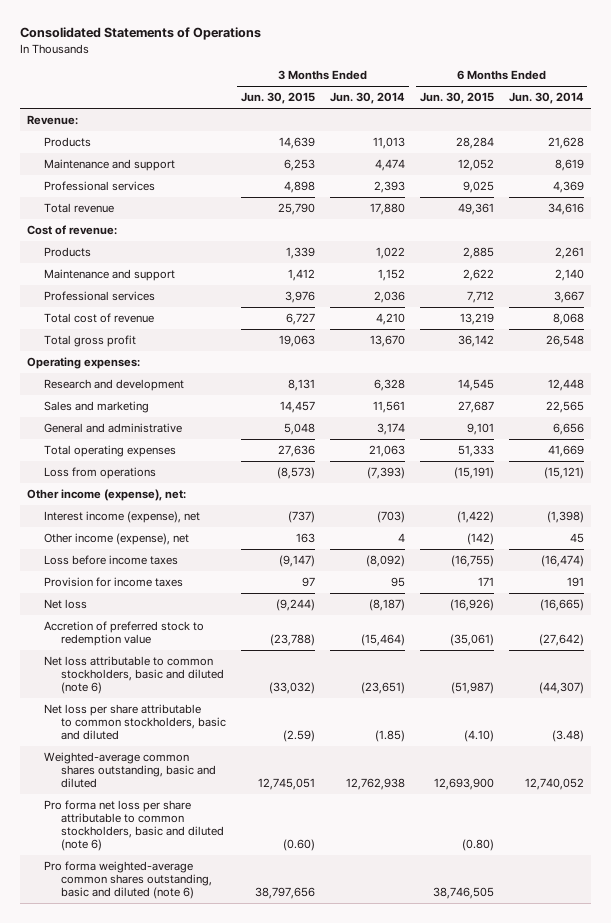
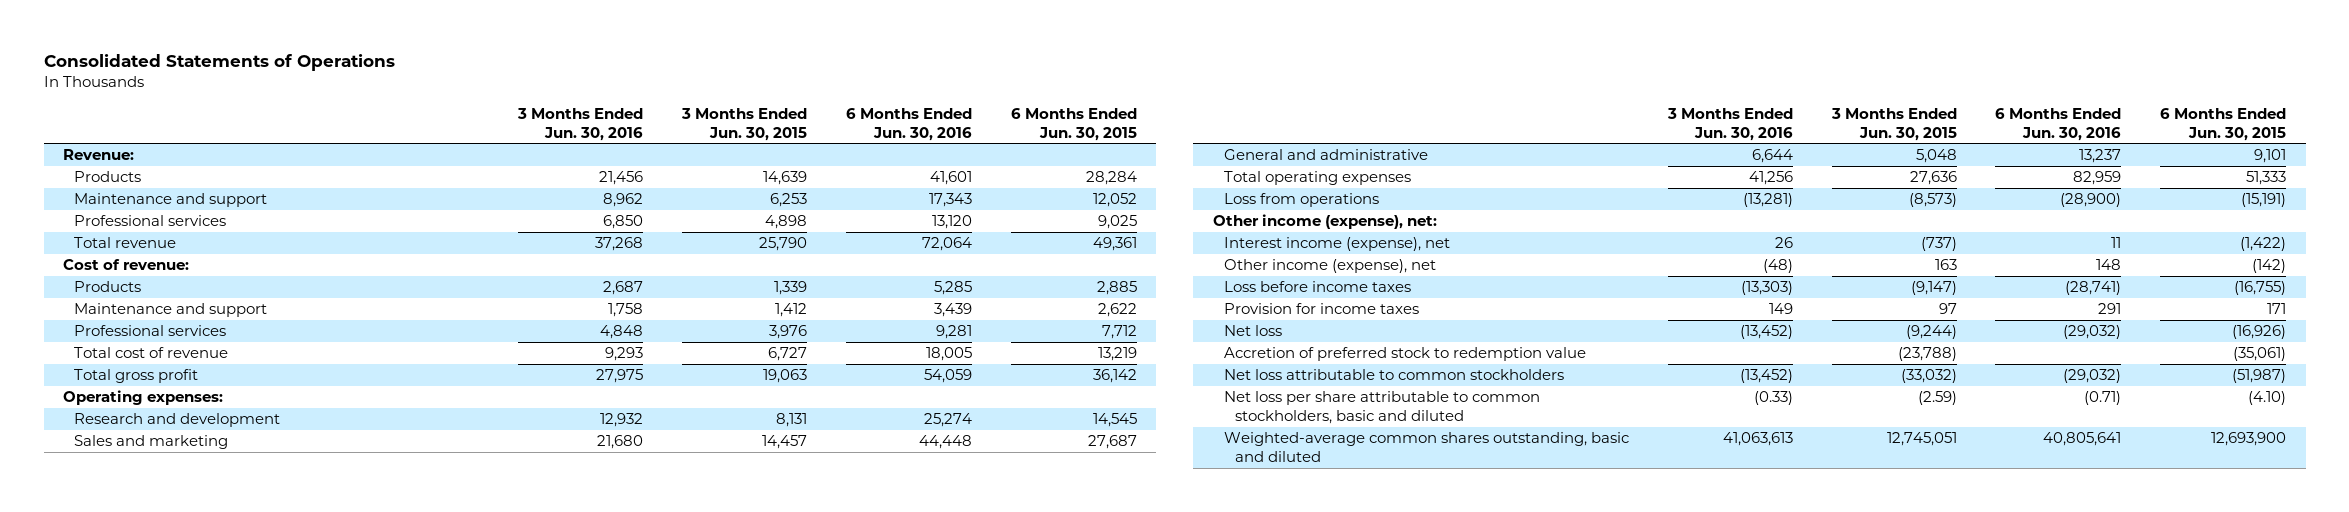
- | 3 Months Ended Jun. 30, 2015 | 3 Months Ended Jun. 30, 2014 | 6 Months Ended Jun. 30, 2015 | 6 Months Ended Jun. 30, 2014
+ | 3 Months Ended Jun. 30, 2016 | 3 Months Ended Jun. 30, 2015 | 6 Months Ended Jun. 30, 2016 | 6 Months Ended Jun. 30, 2015
- Net loss attributable to common stockholders, basic and diluted (note 6) | (33,032) | (23,651) | (51,987) | (44,307)
+ Net loss attributable to common stockholders | (13,452) | (33,032) | (29,032) | (51,987)
- Pro forma net loss per share attributable to common stockholders, basic and diluted (note 6) | (0.60) | | (0.80) |
- Pro forma weighted-average common shares outstanding, basic and diluted (note 6) | 38,797,656 | | 38,746,505 |

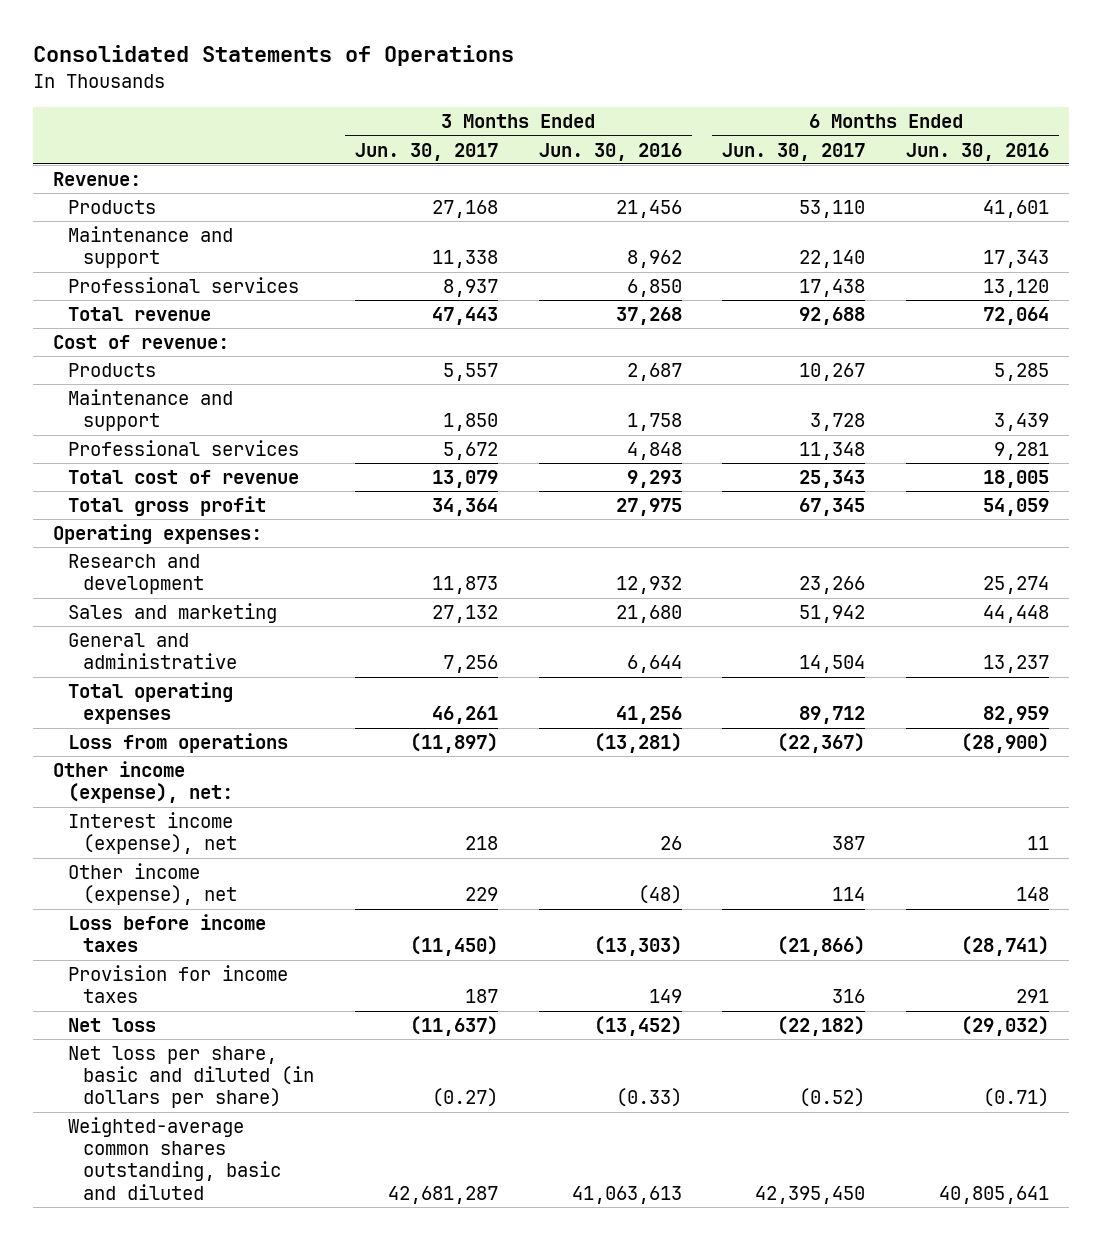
- | 3 Months Ended Jun. 30, 2016 | 3 Months Ended Jun. 30, 2015 | 6 Months Ended Jun. 30, 2016 | 6 Months Ended Jun. 30, 2015
+ | 3 Months Ended Jun. 30, 2017 | 3 Months Ended Jun. 30, 2016 | 6 Months Ended Jun. 30, 2017 | 6 Months Ended Jun. 30, 2016
- Accretion of preferred stock to redemption value | | (23,788) | | (35,061)
- Net loss attributable to common stockholders | (13,452) | (33,032) | (29,032) | (51,987)
- Net loss per share attributable to common stockholders, basic and diluted | (0.33) | (2.59) | (0.71) | (4.10)
+ Net loss per share, basic and diluted (in dollars per share) | (0.27) | (0.33) | (0.52) | (0.71)

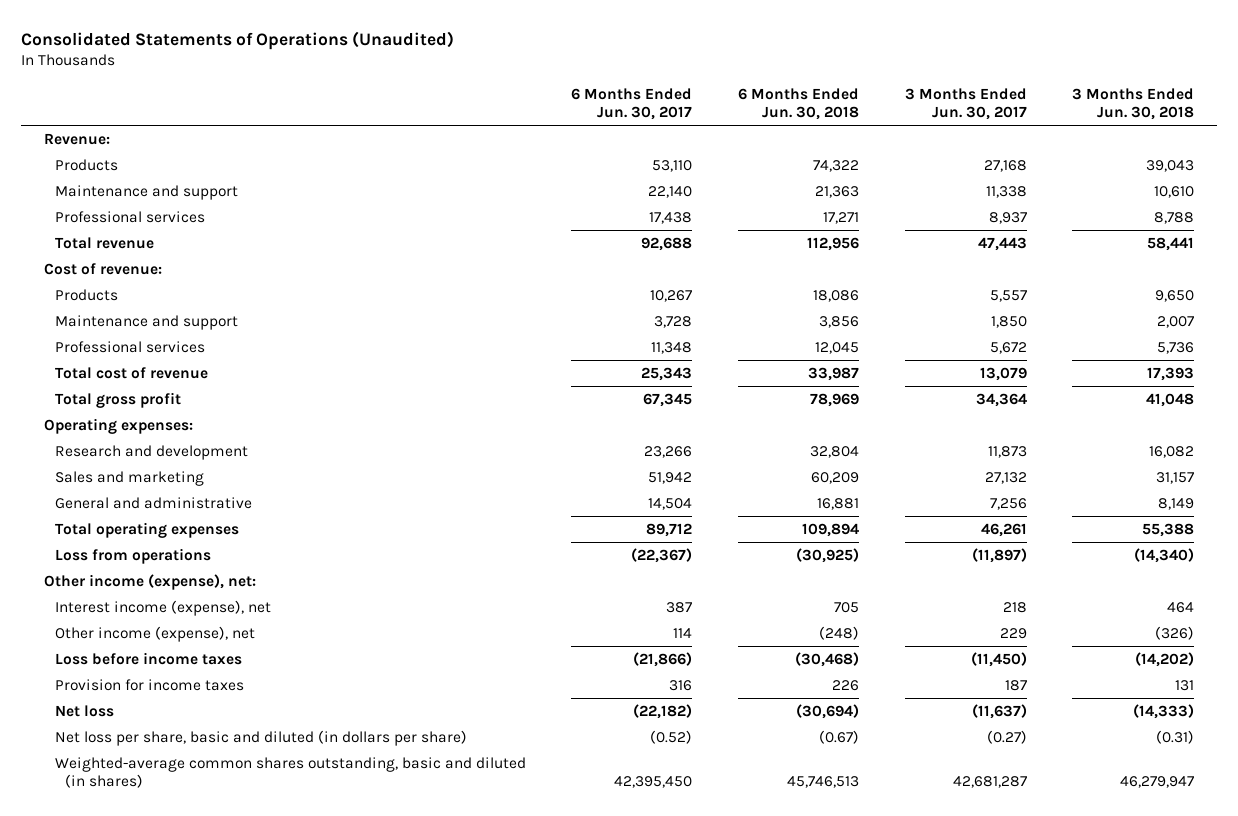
- Consolidated Statements of Operations
+ Consolidated Statements of Operations (Unaudited)
- | 3 Months Ended Jun. 30, 2017 | 3 Months Ended Jun. 30, 2016 | 6 Months Ended Jun. 30, 2017 | 6 Months Ended Jun. 30, 2016
+ | 6 Months Ended Jun. 30, 2017 | 6 Months Ended Jun. 30, 2018 | 3 Months Ended Jun. 30, 2017 | 3 Months Ended Jun. 30, 2018
- Weighted-average common shares outstanding, basic and diluted | 42,681,287 | 41,063,613 | 42,395,450 | 40,805,641
+ Weighted-average common shares outstanding, basic and diluted (in shares) | 42,395,450 | 45,746,513 | 42,681,287 | 46,279,947

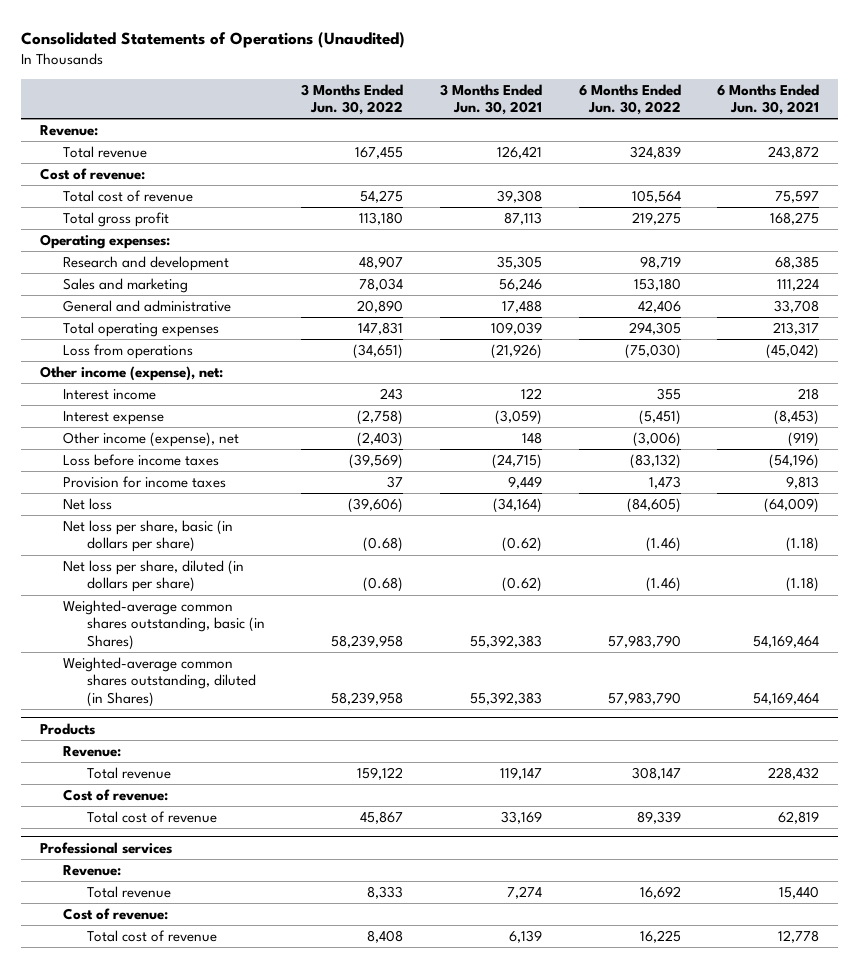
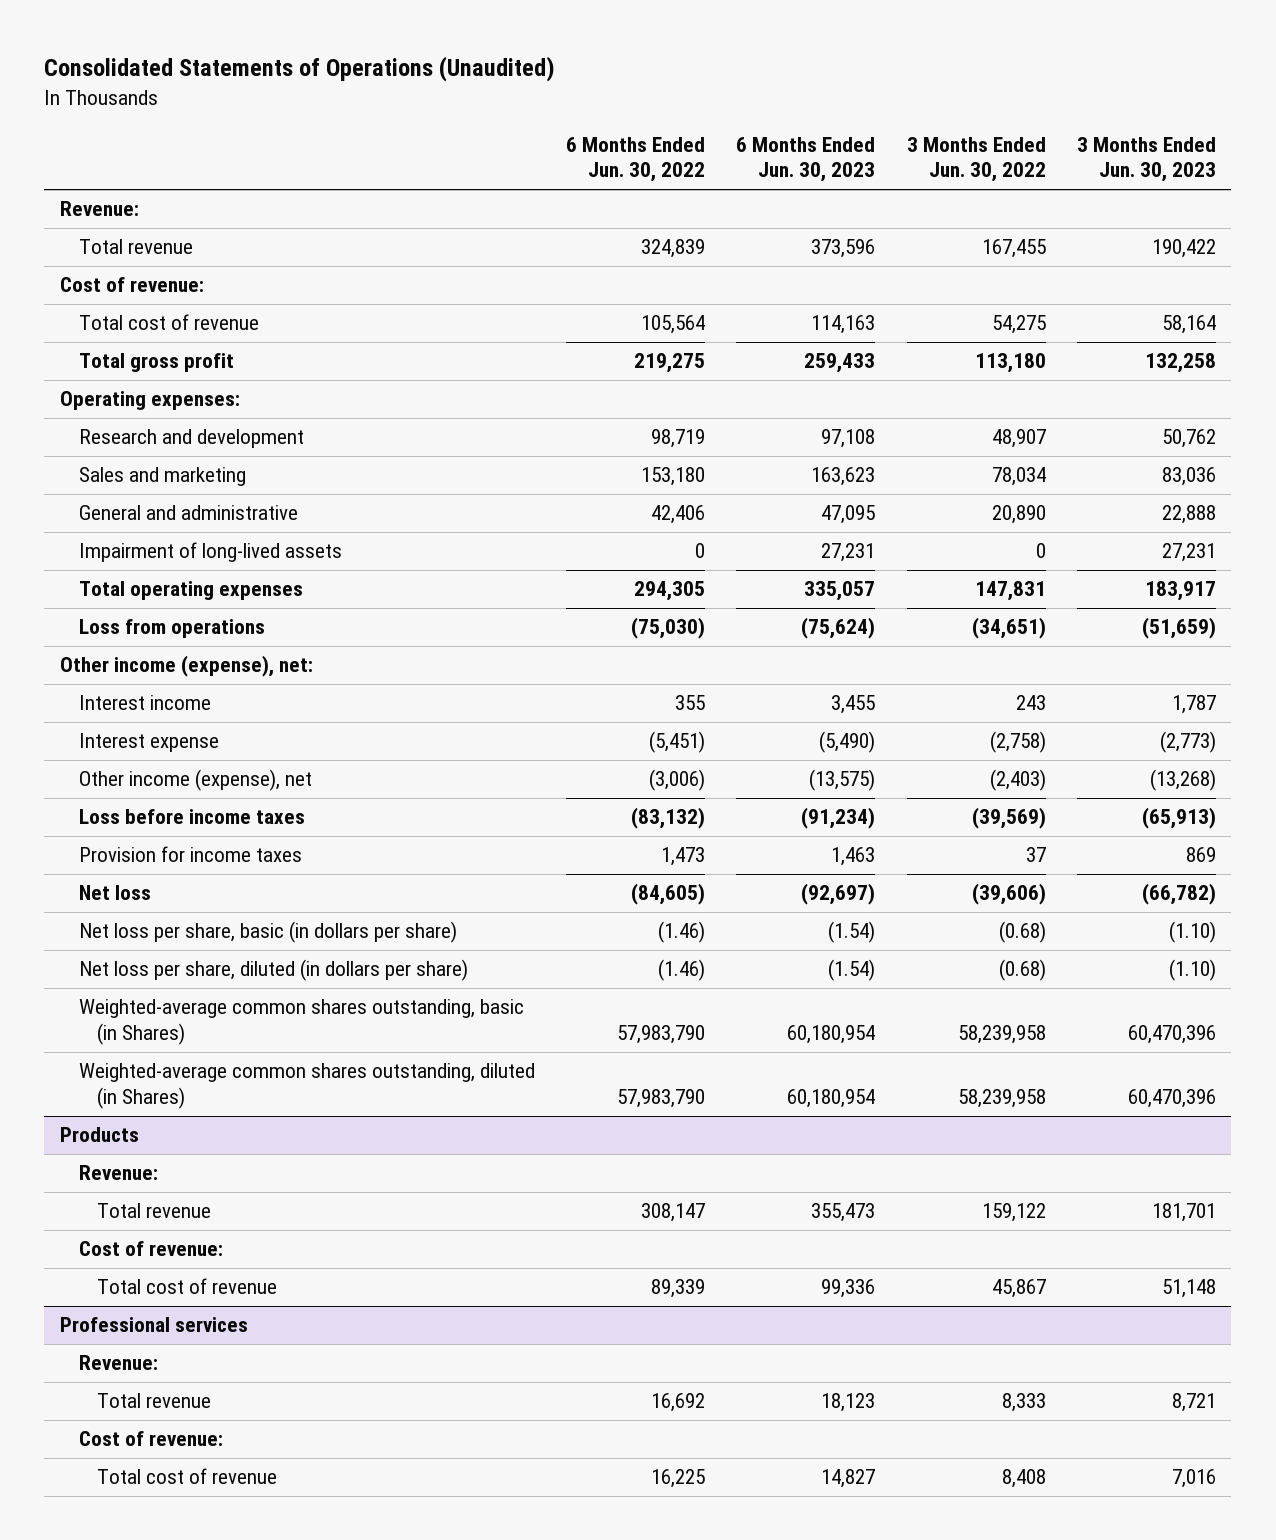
- | 3 Months Ended Jun. 30, 2022 | 3 Months Ended Jun. 30, 2021 | 6 Months Ended Jun. 30, 2022 | 6 Months Ended Jun. 30, 2021
+ | 6 Months Ended Jun. 30, 2022 | 6 Months Ended Jun. 30, 2023 | 3 Months Ended Jun. 30, 2022 | 3 Months Ended Jun. 30, 2023
+ Impairment of long-lived assets | 0 | 27,231 | 0 | 27,231

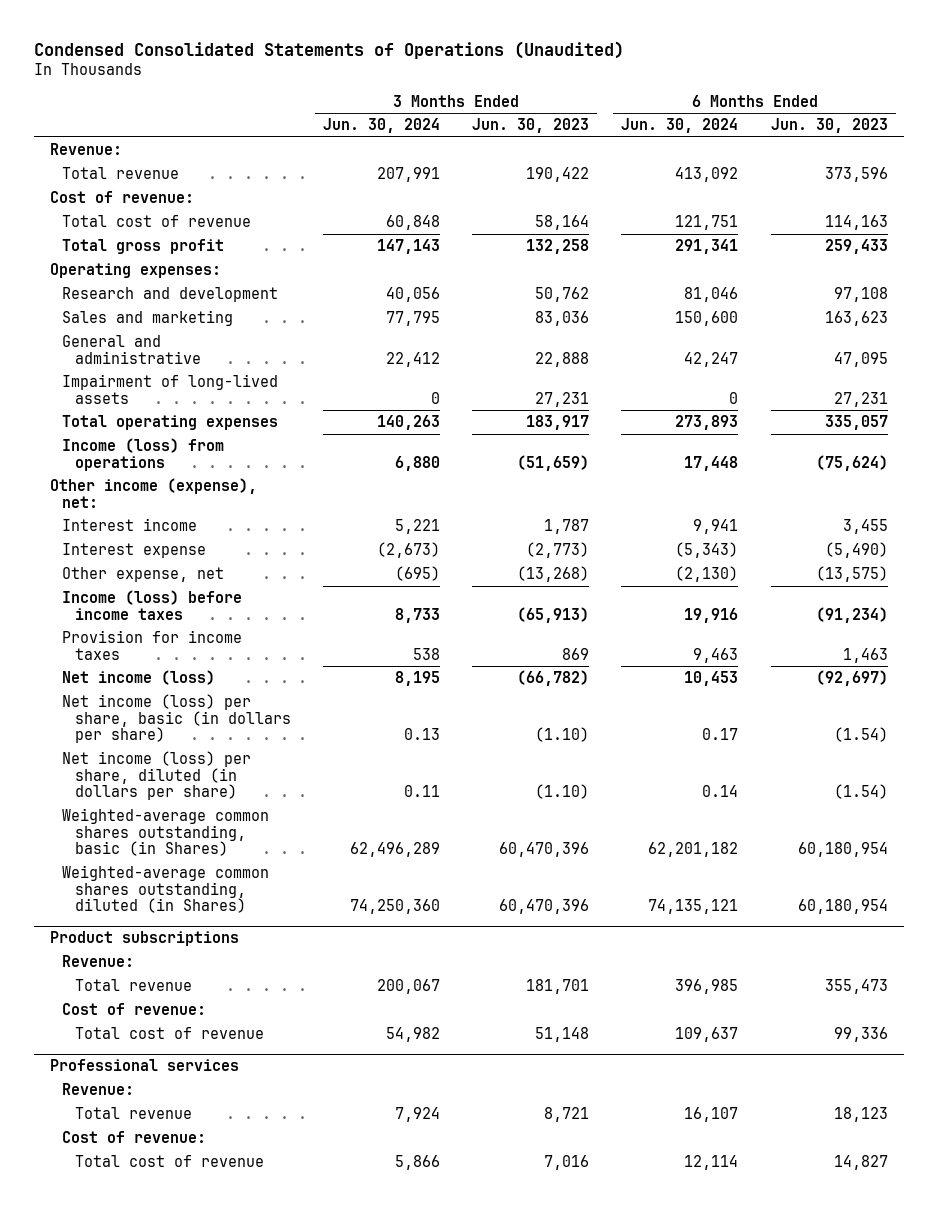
- Consolidated Statements of Operations (Unaudited)
+ Condensed Consolidated Statements of Operations (Unaudited)
- | 6 Months Ended Jun. 30, 2022 | 6 Months Ended Jun. 30, 2023 | 3 Months Ended Jun. 30, 2022 | 3 Months Ended Jun. 30, 2023
+ | 3 Months Ended Jun. 30, 2024 | 3 Months Ended Jun. 30, 2023 | 6 Months Ended Jun. 30, 2024 | 6 Months Ended Jun. 30, 2023
- Loss from operations | (75,030) | (75,624) | (34,651) | (51,659)
+ Income (loss) from operations | 6,880 | (51,659) | 17,448 | (75,624)
- Other income (expense), net | (3,006) | (13,575) | (2,403) | (13,268)
- Loss before income taxes | (83,132) | (91,234) | (39,569) | (65,913)
+ Other expense, net | (695) | (13,268) | (2,130) | (13,575)
+ Income (loss) before income taxes | 8,733 | (65,913) | 19,916 | (91,234)
- Net loss | (84,605) | (92,697) | (39,606) | (66,782)
- Net loss per share, basic (in dollars per share) | (1.46) | (1.54) | (0.68) | (1.10)
- Net loss per share, diluted (in dollars per share) | (1.46) | (1.54) | (0.68) | (1.10)
+ Net income (loss) | 8,195 | (66,782) | 10,453 | (92,697)
+ Net income (loss) per share, basic (in dollars per share) | 0.13 | (1.10) | 0.17 | (1.54)
+ Net income (loss) per share, diluted (in dollars per share) | 0.11 | (1.10) | 0.14 | (1.54)
- Products
+ Product subscriptions

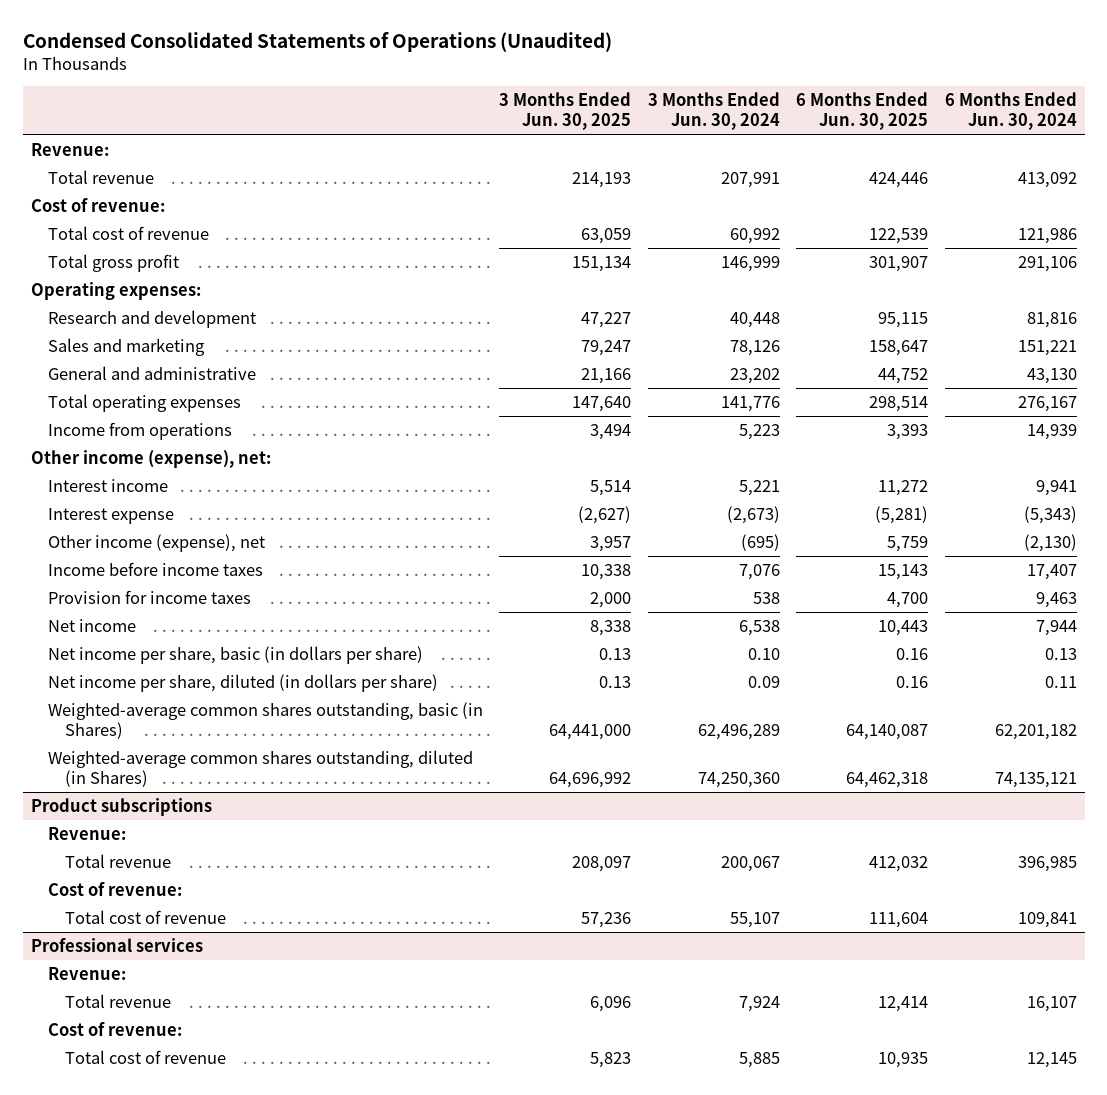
- | 3 Months Ended Jun. 30, 2024 | 3 Months Ended Jun. 30, 2023 | 6 Months Ended Jun. 30, 2024 | 6 Months Ended Jun. 30, 2023
+ | 3 Months Ended Jun. 30, 2025 | 3 Months Ended Jun. 30, 2024 | 6 Months Ended Jun. 30, 2025 | 6 Months Ended Jun. 30, 2024
- Total cost of revenue | 60,848 | 58,164 | 121,751 | 114,163
- Total gross profit | 147,143 | 132,258 | 291,341 | 259,433
+ Total cost of revenue | 63,059 | 60,992 | 122,539 | 121,986
+ Total gross profit | 151,134 | 146,999 | 301,907 | 291,106
- Research and development | 40,056 | 50,762 | 81,046 | 97,108
- Sales and marketing | 77,795 | 83,036 | 150,600 | 163,623
- General and administrative | 22,412 | 22,888 | 42,247 | 47,095
- Impairment of long-lived assets | 0 | 27,231 | 0 | 27,231
- Total operating expenses | 140,263 | 183,917 | 273,893 | 335,057
- Income (loss) from operations | 6,880 | (51,659) | 17,448 | (75,624)
+ Research and development | 47,227 | 40,448 | 95,115 | 81,816
+ Sales and marketing | 79,247 | 78,126 | 158,647 | 151,221
+ General and administrative | 21,166 | 23,202 | 44,752 | 43,130
+ Total operating expenses | 147,640 | 141,776 | 298,514 | 276,167
+ Income from operations | 3,494 | 5,223 | 3,393 | 14,939
- Other expense, net | (695) | (13,268) | (2,130) | (13,575)
- Income (loss) before income taxes | 8,733 | (65,913) | 19,916 | (91,234)
+ Other income (expense), net | 3,957 | (695) | 5,759 | (2,130)
+ Income before income taxes | 10,338 | 7,076 | 15,143 | 17,407
- Net income (loss) | 8,195 | (66,782) | 10,453 | (92,697)
- Net income (loss) per share, basic (in dollars per share) | 0.13 | (1.10) | 0.17 | (1.54)
- Net income (loss) per share, diluted (in dollars per share) | 0.11 | (1.10) | 0.14 | (1.54)
+ Net income | 8,338 | 6,538 | 10,443 | 7,944
+ Net income per share, basic (in dollars per share) | 0.13 | 0.10 | 0.16 | 0.13
+ Net income per share, diluted (in dollars per share) | 0.13 | 0.09 | 0.16 | 0.11
@ Product subscriptions
- Total cost of revenue | 54,982 | 51,148 | 109,637 | 99,336
+ Total cost of revenue | 57,236 | 55,107 | 111,604 | 109,841
@ Professional services
- Total cost of revenue | 5,866 | 7,016 | 12,114 | 14,827
+ Total cost of revenue | 5,823 | 5,885 | 10,935 | 12,145

